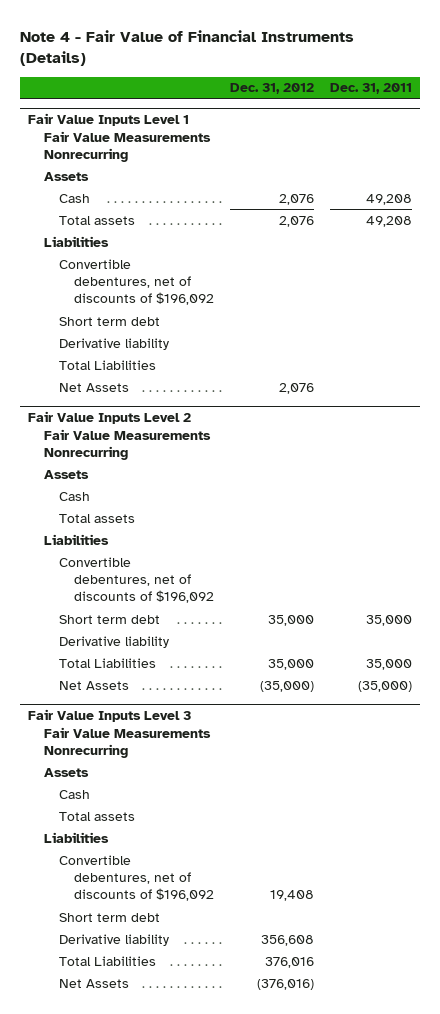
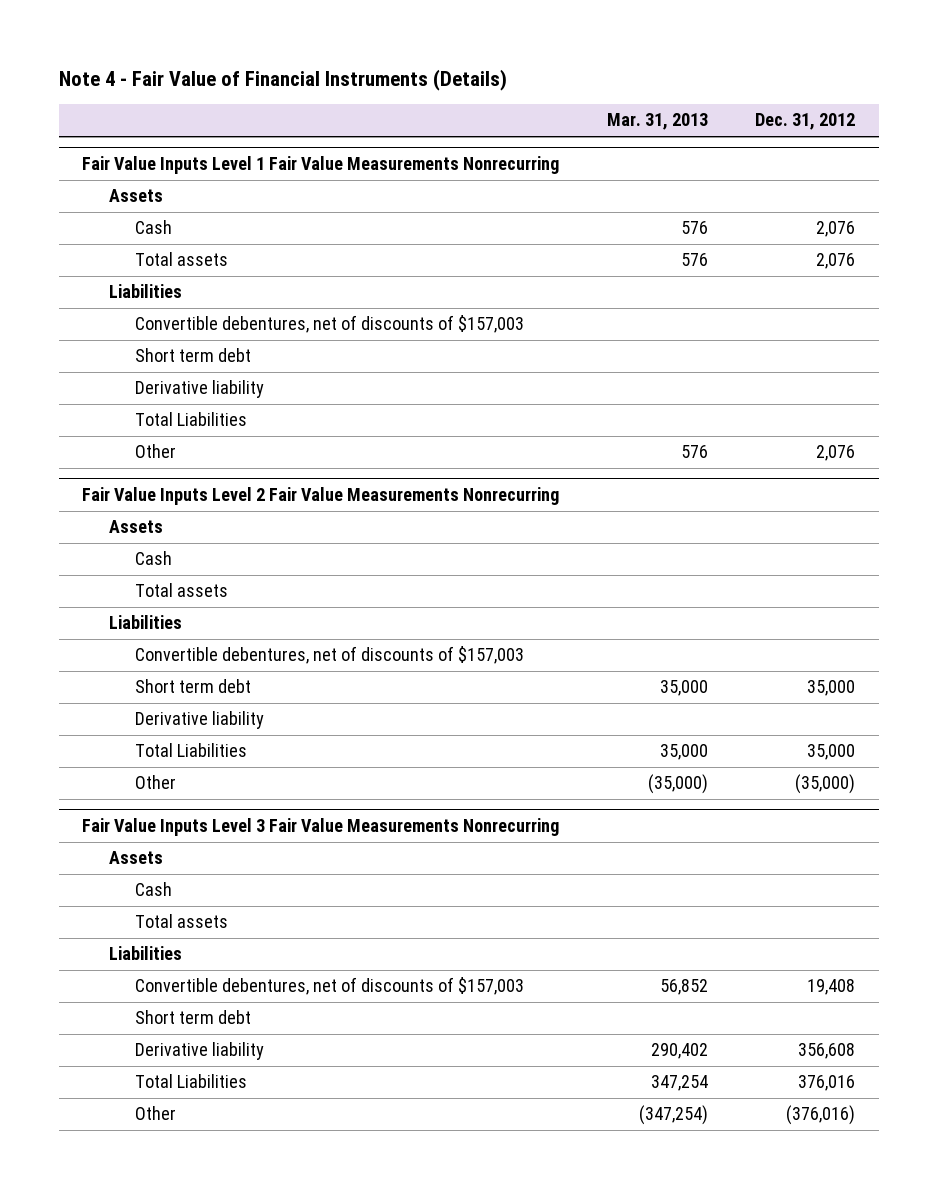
- | Dec. 31, 2012 | Dec. 31, 2011
+ | Mar. 31, 2013 | Dec. 31, 2012
@ Fair Value Inputs Level 1 Fair Value Measurements Nonrecurring
- Convertible debentures, net of discounts of $196,092
+ Convertible debentures, net of discounts of $157,003
- Net Assets | 2,076 |
+ Other | 576 | 2,076
@ Fair Value Inputs Level 2 Fair Value Measurements Nonrecurring
- Convertible debentures, net of discounts of $196,092
+ Convertible debentures, net of discounts of $157,003
- Net Assets | (35,000) | (35,000)
+ Other | (35,000) | (35,000)
@ Fair Value Inputs Level 3 Fair Value Measurements Nonrecurring
- Convertible debentures, net of discounts of $196,092 | 19,408 |
+ Convertible debentures, net of discounts of $157,003 | 56,852 | 19,408
- Net Assets | (376,016) |
+ Other | (347,254) | (376,016)

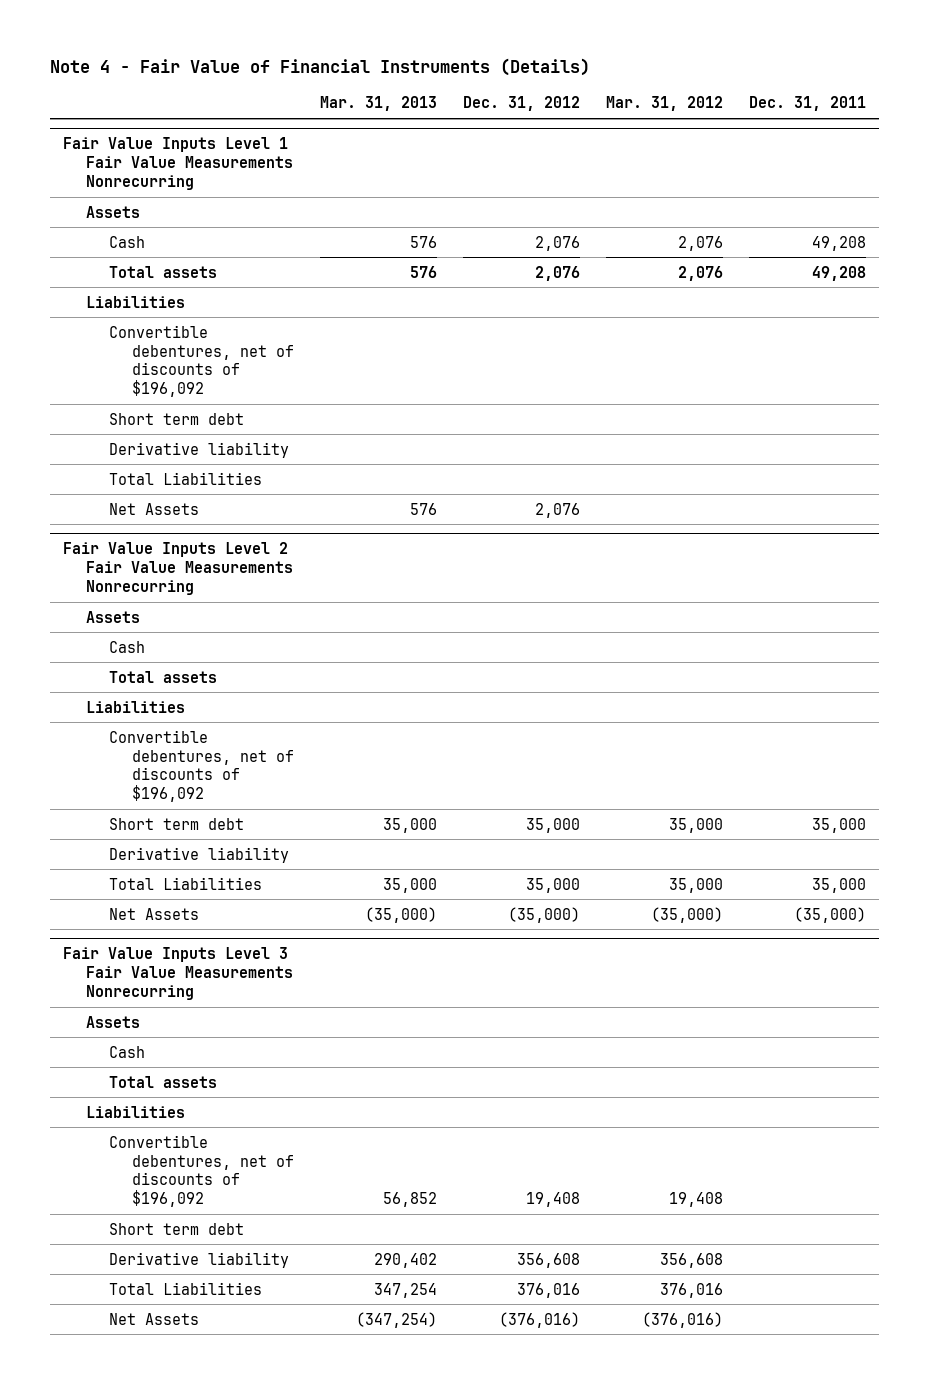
- | Mar. 31, 2013 | Dec. 31, 2012
+ | Mar. 31, 2013 | Dec. 31, 2012 | Mar. 31, 2012 | Dec. 31, 2011
@ Fair Value Inputs Level 1 Fair Value Measurements Nonrecurring
- Convertible debentures, net of discounts of $157,003
+ Convertible debentures, net of discounts of $196,092
- Other | 576 | 2,076
+ Net Assets | 576 | 2,076 | |
@ Fair Value Inputs Level 2 Fair Value Measurements Nonrecurring
- Convertible debentures, net of discounts of $157,003
+ Convertible debentures, net of discounts of $196,092
- Other | (35,000) | (35,000)
+ Net Assets | (35,000) | (35,000) | (35,000) | (35,000)
@ Fair Value Inputs Level 3 Fair Value Measurements Nonrecurring
- Convertible debentures, net of discounts of $157,003 | 56,852 | 19,408
+ Convertible debentures, net of discounts of $196,092 | 56,852 | 19,408 | 19,408 |
- Other | (347,254) | (376,016)
+ Net Assets | (347,254) | (376,016) | (376,016) |

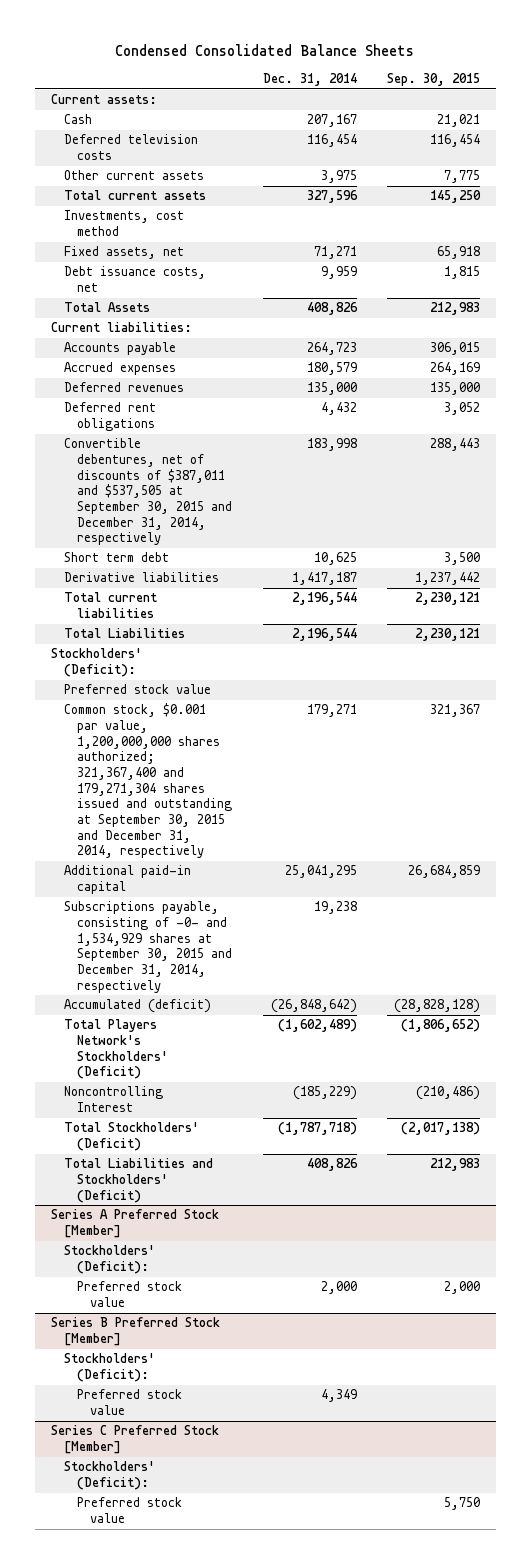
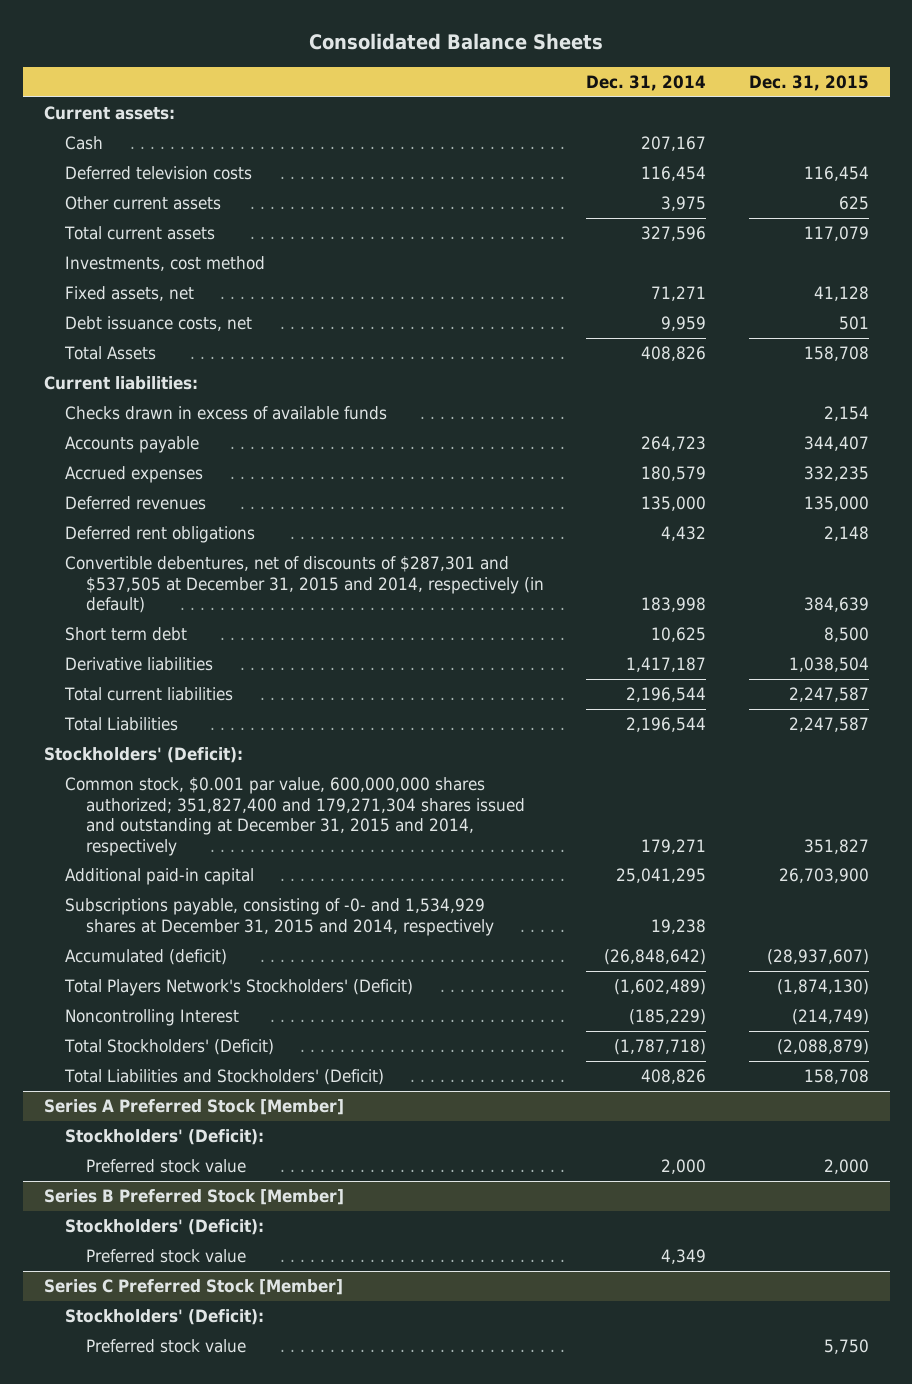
- Condensed Consolidated Balance Sheets
+ Consolidated Balance Sheets
- | Dec. 31, 2014 | Sep. 30, 2015
+ | Dec. 31, 2014 | Dec. 31, 2015
+ Checks drawn in excess of available funds | | 2,154
- Convertible debentures, net of discounts of $387,011 and $537,505 at September 30, 2015 and December 31, 2014, respectively | 183,998 | 288,443
+ Convertible debentures, net of discounts of $287,301 and $537,505 at December 31, 2015 and 2014, respectively (in default) | 183,998 | 384,639
- Preferred stock value
- Common stock, $0.001 par value, 1,200,000,000 shares authorized; 321,367,400 and 179,271,304 shares issued and outstanding at September 30, 2015 and December 31, 2014, respectively | 179,271 | 321,367
+ Common stock, $0.001 par value, 600,000,000 shares authorized; 351,827,400 and 179,271,304 shares issued and outstanding at December 31, 2015 and 2014, respectively | 179,271 | 351,827
- Subscriptions payable, consisting of -0- and 1,534,929 shares at September 30, 2015 and December 31, 2014, respectively | 19,238 |
+ Subscriptions payable, consisting of -0- and 1,534,929 shares at December 31, 2015 and 2014, respectively | 19,238 |

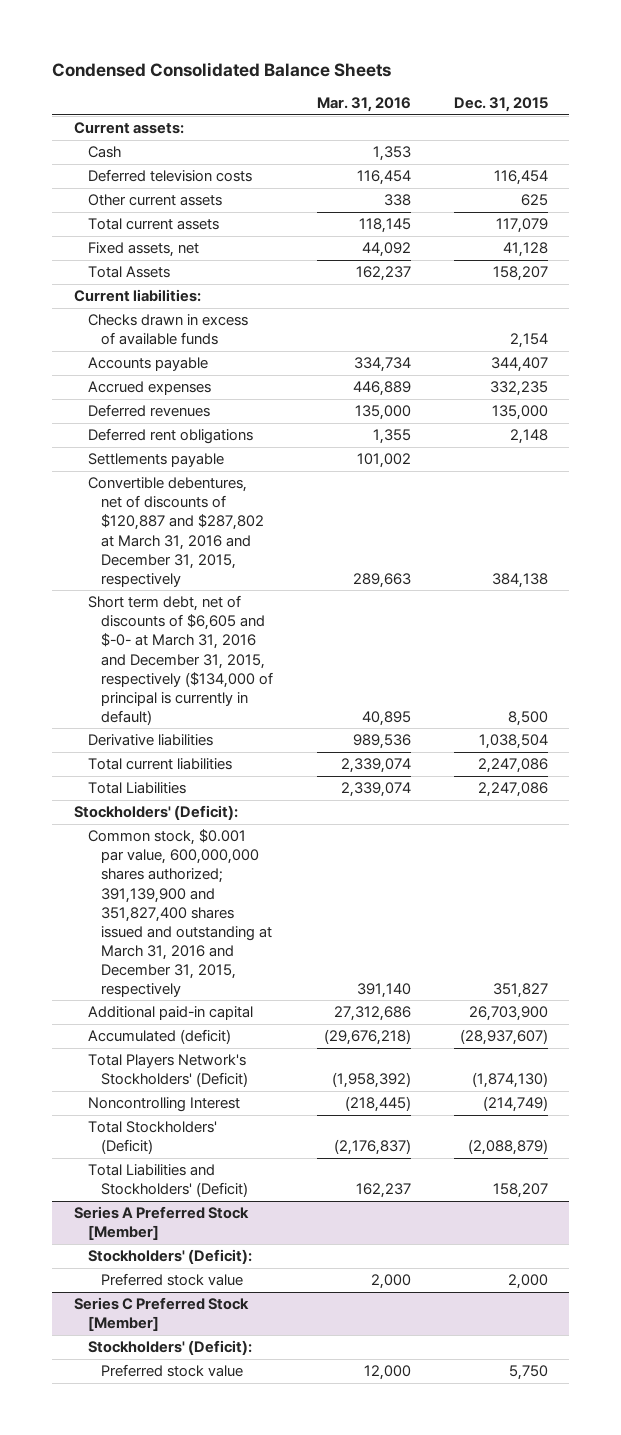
- Consolidated Balance Sheets
+ Condensed Consolidated Balance Sheets
- | Dec. 31, 2014 | Dec. 31, 2015
+ | Mar. 31, 2016 | Dec. 31, 2015
- Investments, cost method
- Debt issuance costs, net | 9,959 | 501
- Total Assets | 408,826 | 158,708
+ Total Assets | 162,237 | 158,207
- Convertible debentures, net of discounts of $287,301 and $537,505 at December 31, 2015 and 2014, respectively (in default) | 183,998 | 384,639
- Short term debt | 10,625 | 8,500
+ Settlements payable | 101,002 |
+ Convertible debentures, net of discounts of $120,887 and $287,802 at March 31, 2016 and December 31, 2015, respectively | 289,663 | 384,138
+ Short term debt, net of discounts of $6,605 and $-0- at March 31, 2016 and December 31, 2015, respectively ($134,000 of principal is currently in default) | 40,895 | 8,500
- Total current liabilities | 2,196,544 | 2,247,587
- Total Liabilities | 2,196,544 | 2,247,587
+ Total current liabilities | 2,339,074 | 2,247,086
+ Total Liabilities | 2,339,074 | 2,247,086
- Common stock, $0.001 par value, 600,000,000 shares authorized; 351,827,400 and 179,271,304 shares issued and outstanding at December 31, 2015 and 2014, respectively | 179,271 | 351,827
+ Common stock, $0.001 par value, 600,000,000 shares authorized; 391,139,900 and 351,827,400 shares issued and outstanding at March 31, 2016 and December 31, 2015, respectively | 391,140 | 351,827
- Subscriptions payable, consisting of -0- and 1,534,929 shares at December 31, 2015 and 2014, respectively | 19,238 |
- Total Liabilities and Stockholders' (Deficit) | 408,826 | 158,708
+ Total Liabilities and Stockholders' (Deficit) | 162,237 | 158,207
- Series B Preferred Stock [Member]
- Stockholders' (Deficit):
- Preferred stock value | 4,349 |

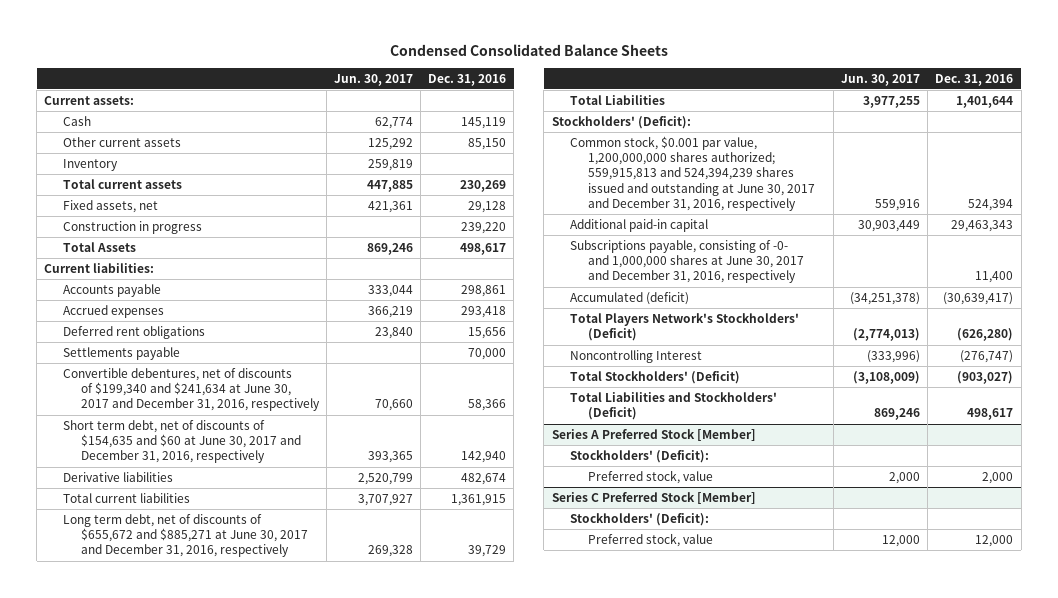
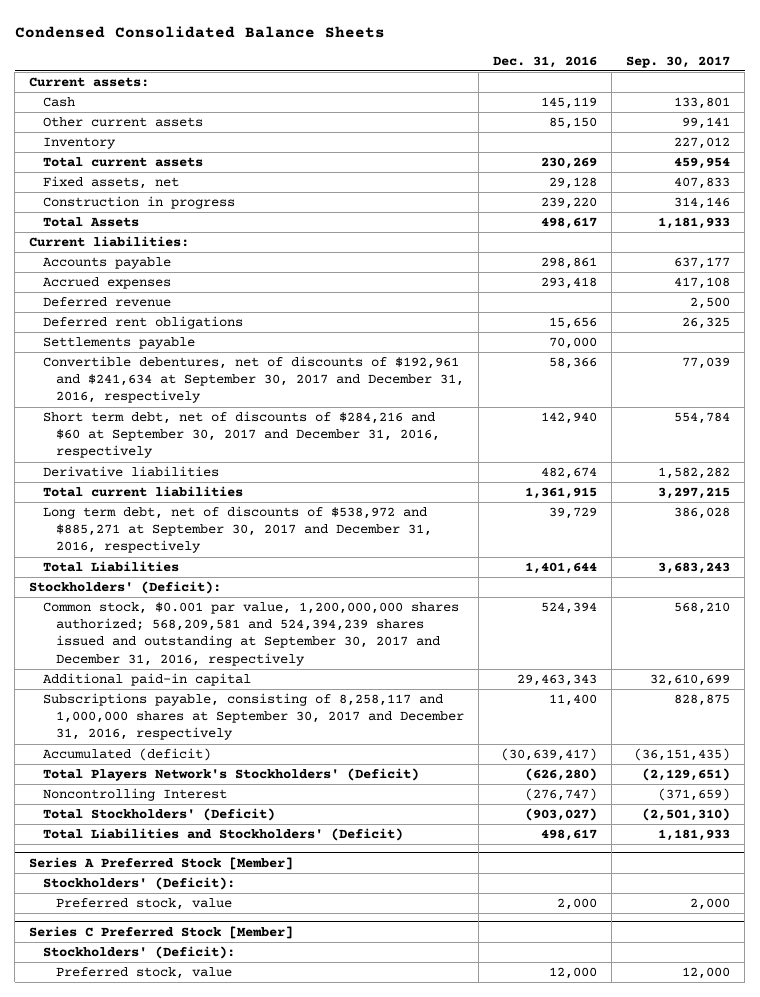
- | Jun. 30, 2017 | Dec. 31, 2016
+ | Dec. 31, 2016 | Sep. 30, 2017
+ Deferred revenue | | 2,500
- Convertible debentures, net of discounts of $199,340 and $241,634 at June 30, 2017 and December 31, 2016, respectively | 70,660 | 58,366
- Short term debt, net of discounts of $154,635 and $60 at June 30, 2017 and December 31, 2016, respectively | 393,365 | 142,940
+ Convertible debentures, net of discounts of $192,961 and $241,634 at September 30, 2017 and December 31, 2016, respectively | 58,366 | 77,039
+ Short term debt, net of discounts of $284,216 and $60 at September 30, 2017 and December 31, 2016, respectively | 142,940 | 554,784
- Long term debt, net of discounts of $655,672 and $885,271 at June 30, 2017 and December 31, 2016, respectively | 269,328 | 39,729
+ Long term debt, net of discounts of $538,972 and $885,271 at September 30, 2017 and December 31, 2016, respectively | 39,729 | 386,028
- Common stock, $0.001 par value, 1,200,000,000 shares authorized; 559,915,813 and 524,394,239 shares issued and outstanding at June 30, 2017 and December 31, 2016, respectively | 559,916 | 524,394
+ Common stock, $0.001 par value, 1,200,000,000 shares authorized; 568,209,581 and 524,394,239 shares issued and outstanding at September 30, 2017 and December 31, 2016, respectively | 524,394 | 568,210
- Subscriptions payable, consisting of -0- and 1,000,000 shares at June 30, 2017 and December 31, 2016, respectively | | 11,400
+ Subscriptions payable, consisting of 8,258,117 and 1,000,000 shares at September 30, 2017 and December 31, 2016, respectively | 11,400 | 828,875

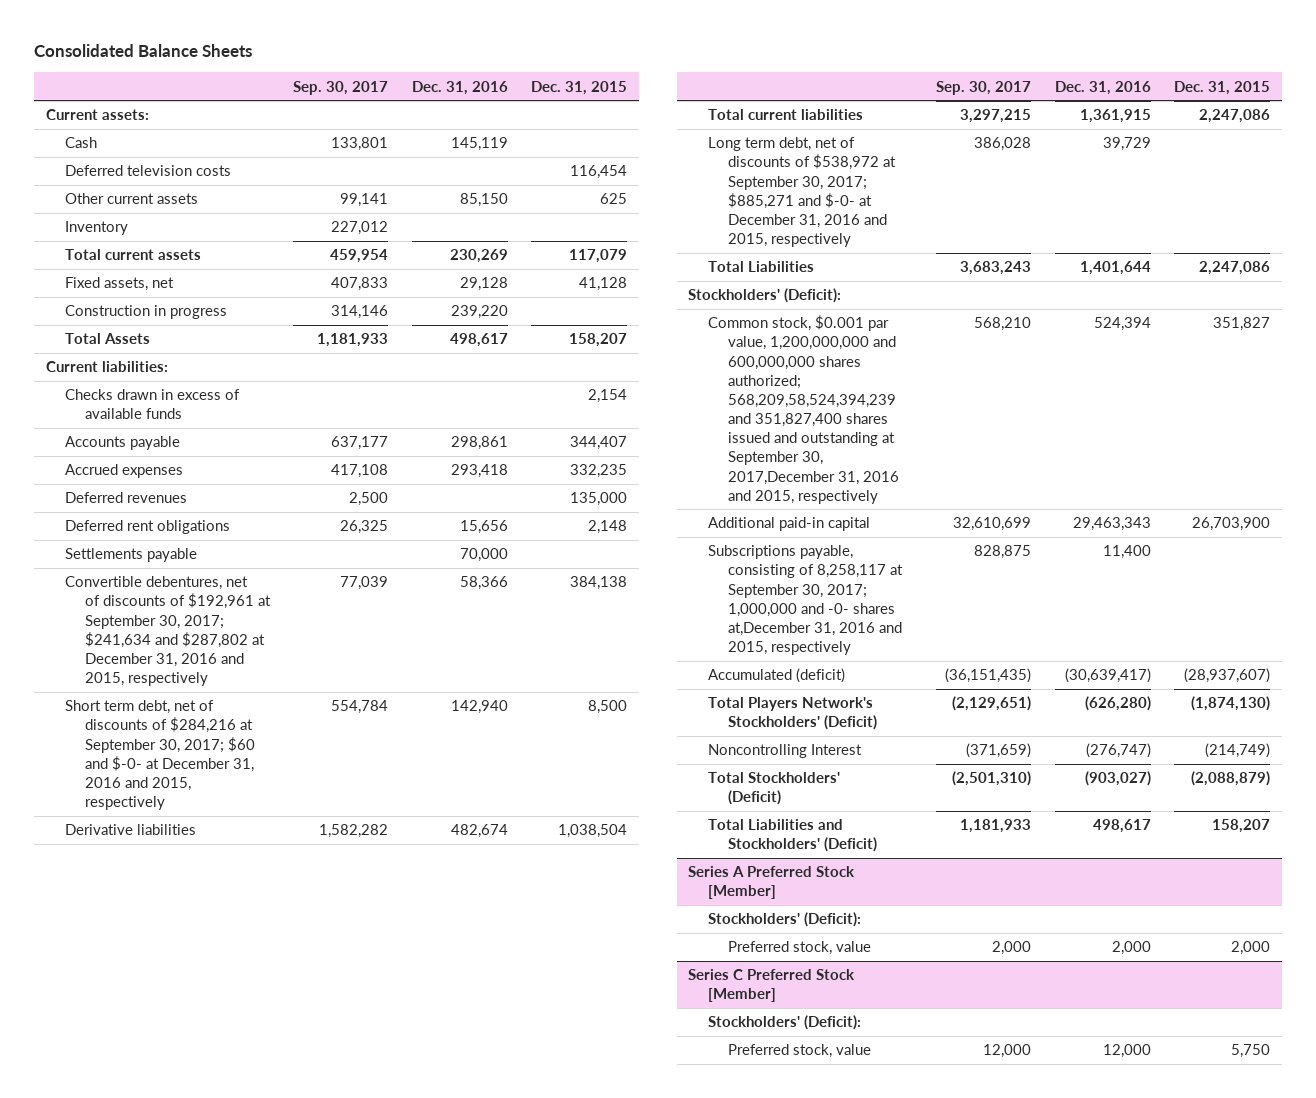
- Condensed Consolidated Balance Sheets
+ Consolidated Balance Sheets
- | Dec. 31, 2016 | Sep. 30, 2017
+ | Sep. 30, 2017 | Dec. 31, 2016 | Dec. 31, 2015
+ Deferred television costs | | | 116,454
+ Checks drawn in excess of available funds | | | 2,154
- Deferred revenue | | 2,500
+ Deferred revenues | 2,500 | | 135,000
- Convertible debentures, net of discounts of $192,961 and $241,634 at September 30, 2017 and December 31, 2016, respectively | 58,366 | 77,039
- Short term debt, net of discounts of $284,216 and $60 at September 30, 2017 and December 31, 2016, respectively | 142,940 | 554,784
+ Convertible debentures, net of discounts of $192,961 at September 30, 2017; $241,634 and $287,802 at December 31, 2016 and 2015, respectively | 77,039 | 58,366 | 384,138
+ Short term debt, net of discounts of $284,216 at September 30, 2017; $60 and $-0- at December 31, 2016 and 2015, respectively | 554,784 | 142,940 | 8,500
- Long term debt, net of discounts of $538,972 and $885,271 at September 30, 2017 and December 31, 2016, respectively | 39,729 | 386,028
+ Long term debt, net of discounts of $538,972 at September 30, 2017; $885,271 and $-0- at December 31, 2016 and 2015, respectively | 386,028 | 39,729 |
- Common stock, $0.001 par value, 1,200,000,000 shares authorized; 568,209,581 and 524,394,239 shares issued and outstanding at September 30, 2017 and December 31, 2016, respectively | 524,394 | 568,210
+ Common stock, $0.001 par value, 1,200,000,000 and 600,000,000 shares authorized; 568,209,58,524,394,239 and 351,827,400 shares issued and outstanding at September 30, 2017,December 31, 2016 and 2015, respectively | 568,210 | 524,394 | 351,827
- Subscriptions payable, consisting of 8,258,117 and 1,000,000 shares at September 30, 2017 and December 31, 2016, respectively | 11,400 | 828,875
+ Subscriptions payable, consisting of 8,258,117 at September 30, 2017; 1,000,000 and -0- shares at,December 31, 2016 and 2015, respectively | 828,875 | 11,400 |

